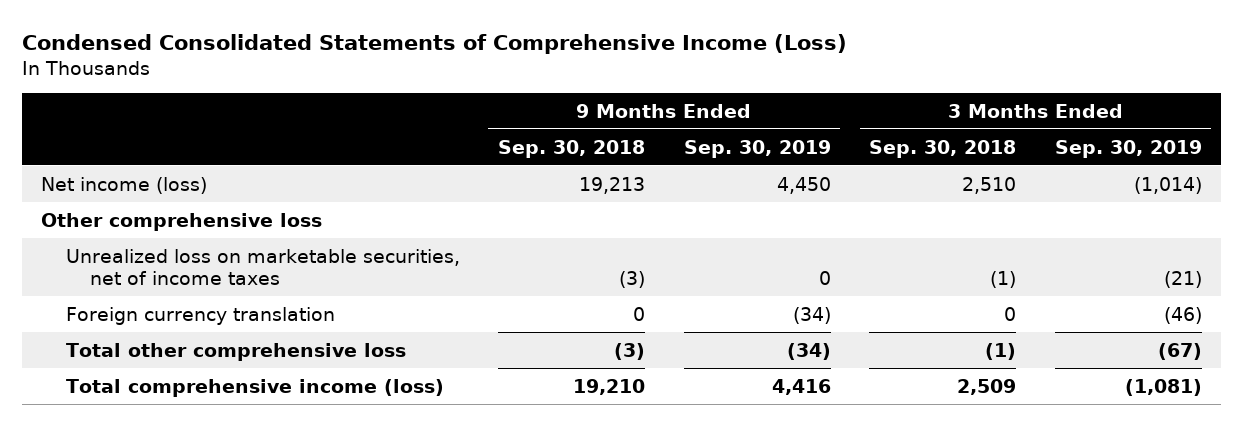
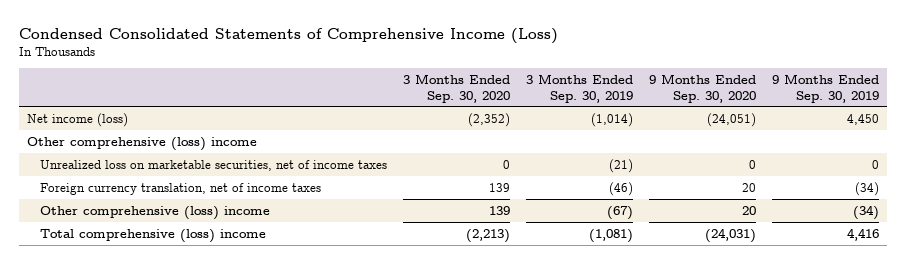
- | 9 Months Ended Sep. 30, 2018 | 9 Months Ended Sep. 30, 2019 | 3 Months Ended Sep. 30, 2018 | 3 Months Ended Sep. 30, 2019
+ | 3 Months Ended Sep. 30, 2020 | 3 Months Ended Sep. 30, 2019 | 9 Months Ended Sep. 30, 2020 | 9 Months Ended Sep. 30, 2019
- Other comprehensive loss
+ Other comprehensive (loss) income
- Foreign currency translation | 0 | (34) | 0 | (46)
- Total other comprehensive loss | (3) | (34) | (1) | (67)
- Total comprehensive income (loss) | 19,210 | 4,416 | 2,509 | (1,081)
+ Foreign currency translation, net of income taxes | 139 | (46) | 20 | (34)
+ Other comprehensive (loss) income | 139 | (67) | 20 | (34)
+ Total comprehensive (loss) income | (2,213) | (1,081) | (24,031) | 4,416

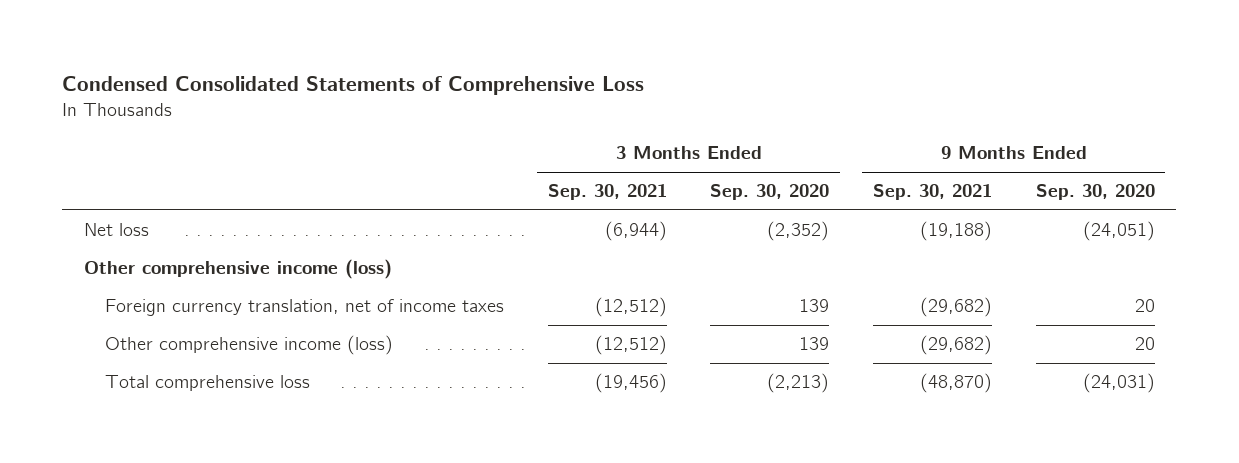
- Condensed Consolidated Statements of Comprehensive Income (Loss)
+ Condensed Consolidated Statements of Comprehensive Loss
- | 3 Months Ended Sep. 30, 2020 | 3 Months Ended Sep. 30, 2019 | 9 Months Ended Sep. 30, 2020 | 9 Months Ended Sep. 30, 2019
+ | 3 Months Ended Sep. 30, 2021 | 3 Months Ended Sep. 30, 2020 | 9 Months Ended Sep. 30, 2021 | 9 Months Ended Sep. 30, 2020
- Net income (loss) | (2,352) | (1,014) | (24,051) | 4,450
- Other comprehensive (loss) income
- Unrealized loss on marketable securities, net of income taxes | 0 | (21) | 0 | 0
+ Net loss | (6,944) | (2,352) | (19,188) | (24,051)
+ Other comprehensive income (loss)
- Other comprehensive (loss) income | 139 | (67) | 20 | (34)
- Total comprehensive (loss) income | (2,213) | (1,081) | (24,031) | 4,416
+ Other comprehensive income (loss) | (12,512) | 139 | (29,682) | 20
+ Total comprehensive loss | (19,456) | (2,213) | (48,870) | (24,031)

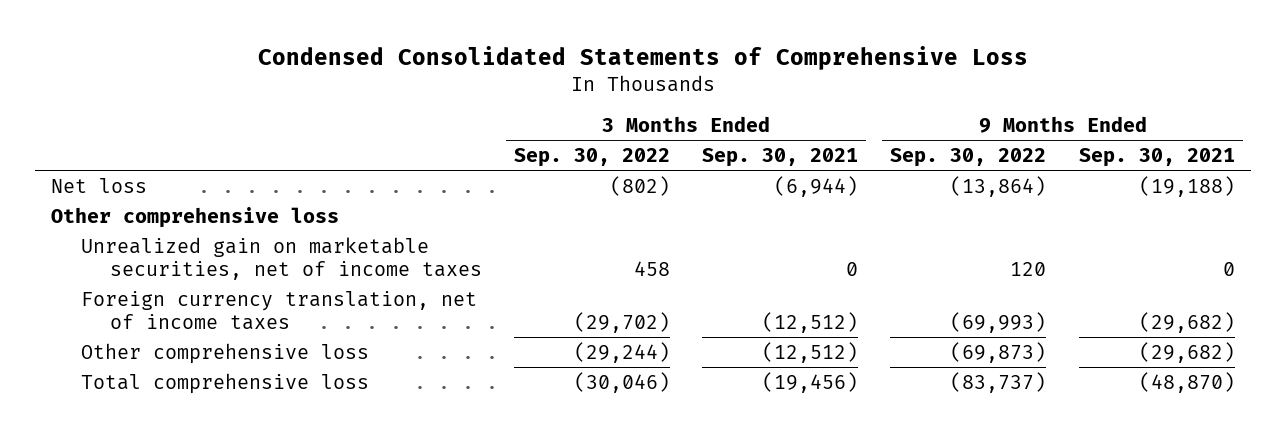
- | 3 Months Ended Sep. 30, 2021 | 3 Months Ended Sep. 30, 2020 | 9 Months Ended Sep. 30, 2021 | 9 Months Ended Sep. 30, 2020
+ | 3 Months Ended Sep. 30, 2022 | 3 Months Ended Sep. 30, 2021 | 9 Months Ended Sep. 30, 2022 | 9 Months Ended Sep. 30, 2021
- Other comprehensive income (loss)
+ Other comprehensive loss
+ Unrealized gain on marketable securities, net of income taxes | 458 | 0 | 120 | 0
- Other comprehensive income (loss) | (12,512) | 139 | (29,682) | 20
+ Other comprehensive loss | (29,244) | (12,512) | (69,873) | (29,682)

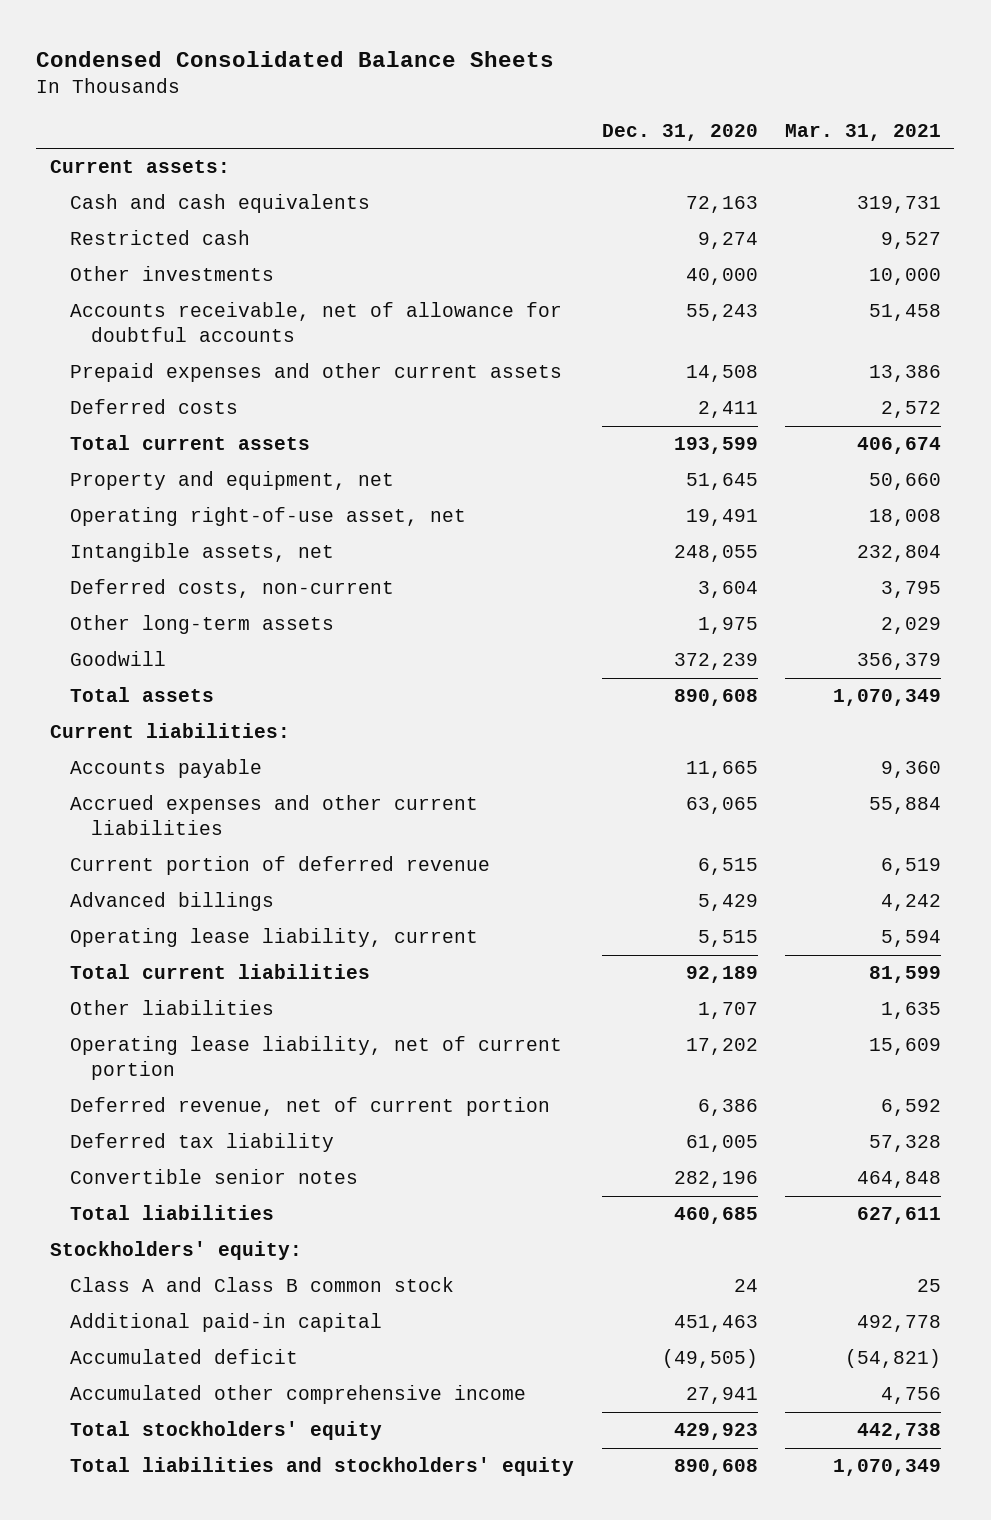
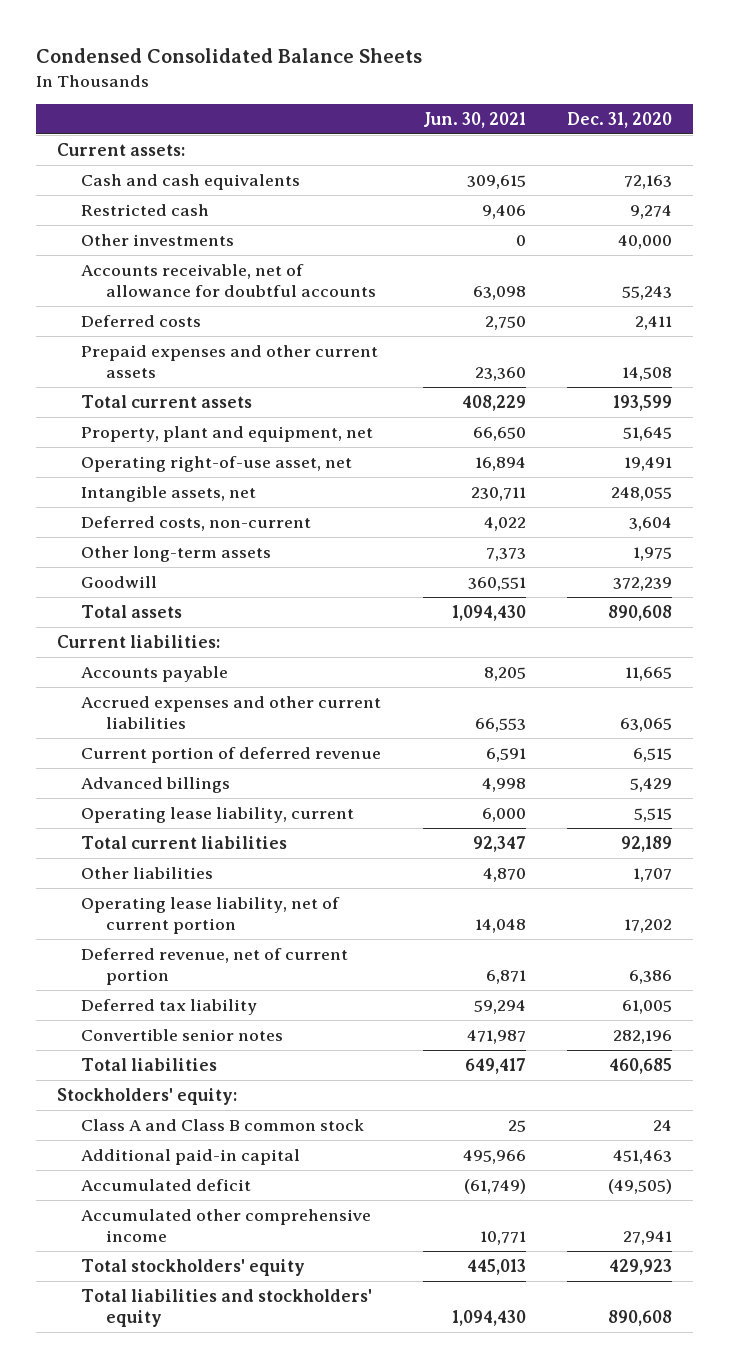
- | Dec. 31, 2020 | Mar. 31, 2021
+ | Jun. 30, 2021 | Dec. 31, 2020
moved down: Prepaid expenses and other current assets | 23,360 | 14,508
- Property and equipment, net | 51,645 | 50,660
+ Property, plant and equipment, net | 66,650 | 51,645

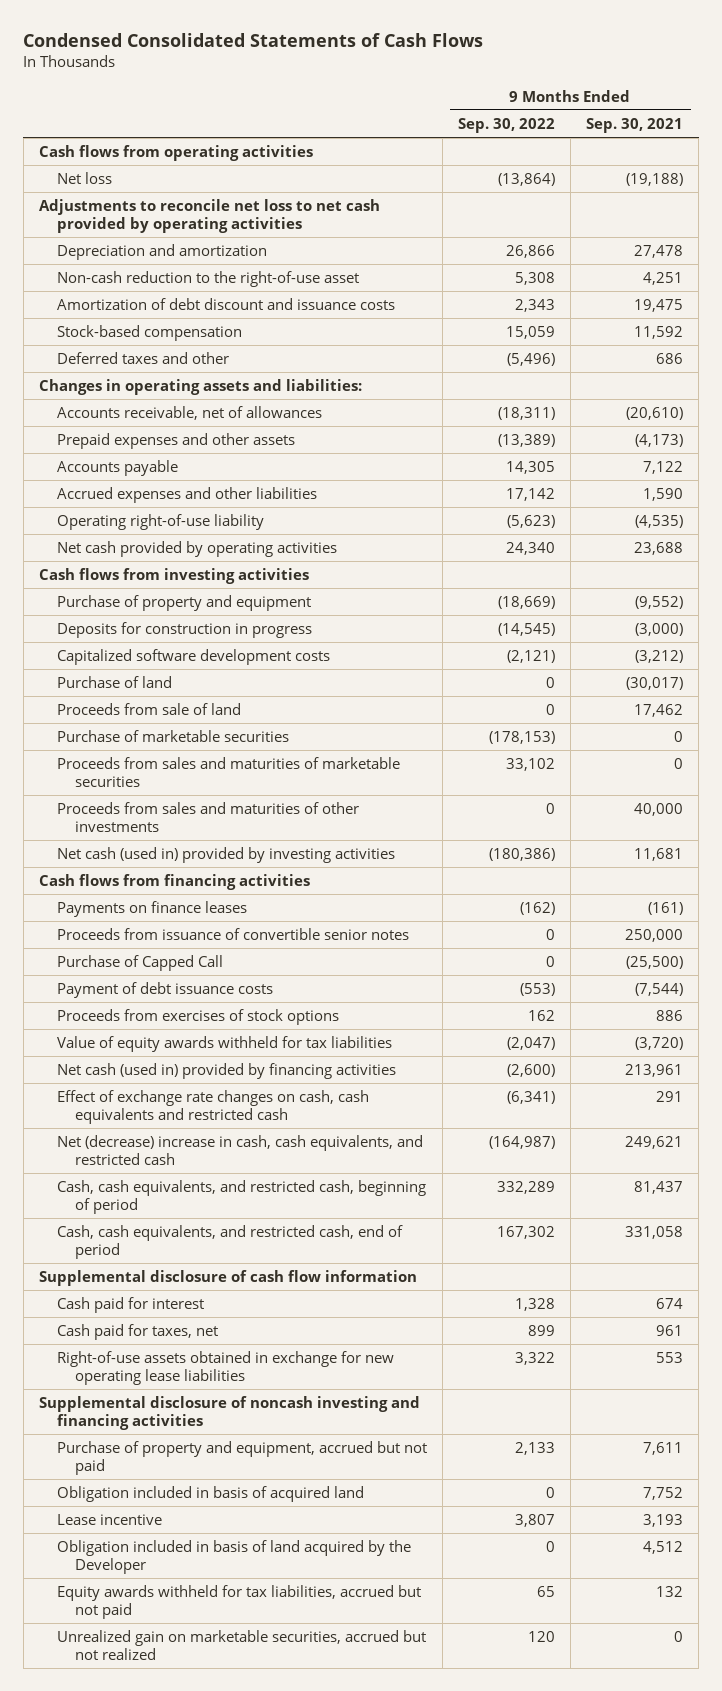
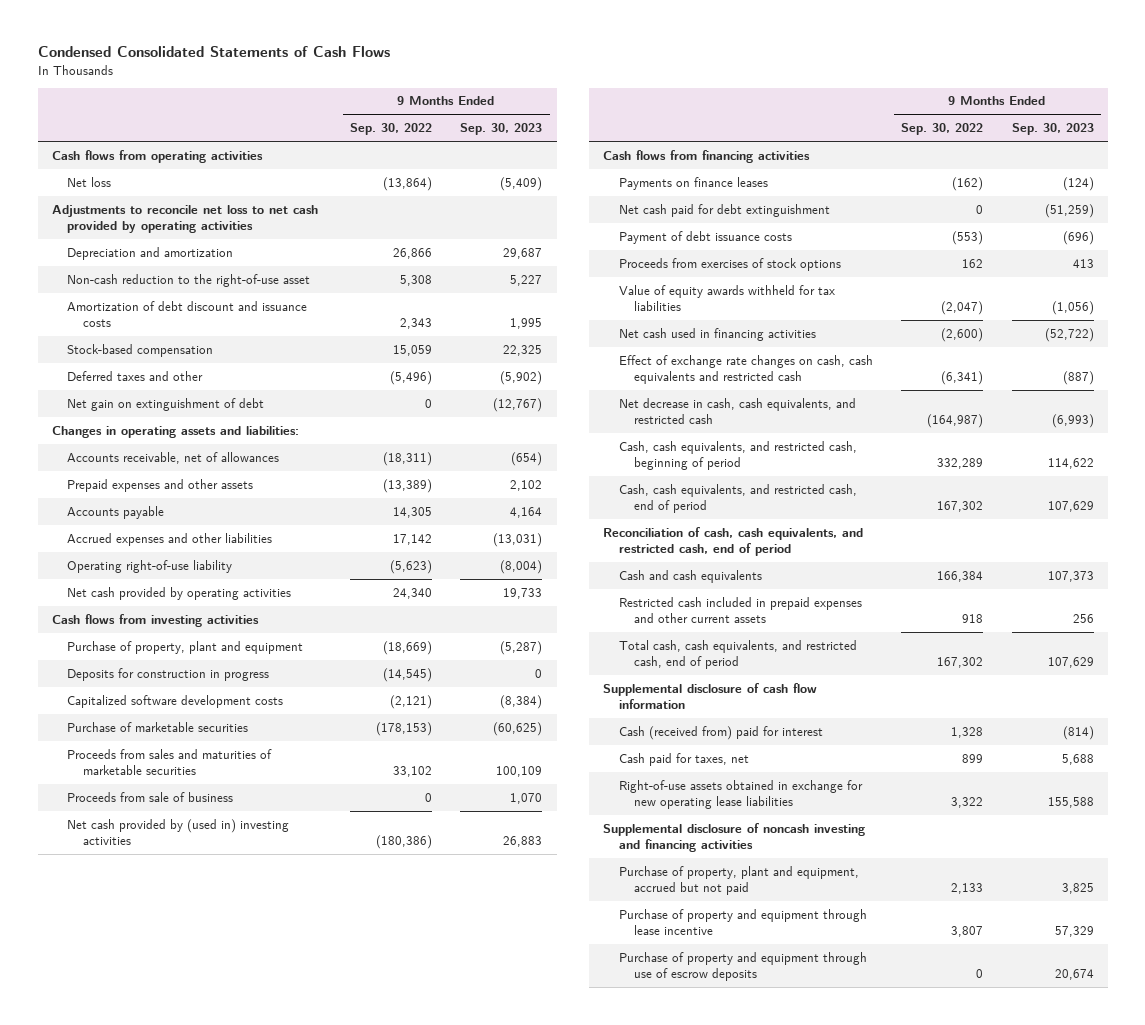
- | 9 Months Ended Sep. 30, 2022 | 9 Months Ended Sep. 30, 2021
+ | 9 Months Ended Sep. 30, 2022 | 9 Months Ended Sep. 30, 2023
+ Net gain on extinguishment of debt | 0 | (12,767)
- Purchase of property and equipment | (18,669) | (9,552)
+ Purchase of property, plant and equipment | (18,669) | (5,287)
- Purchase of land | 0 | (30,017)
- Proceeds from sale of land | 0 | 17,462
- Proceeds from sales and maturities of other investments | 0 | 40,000
- Net cash (used in) provided by investing activities | (180,386) | 11,681
+ Proceeds from sale of business | 0 | 1,070
+ Net cash provided by (used in) investing activities | (180,386) | 26,883
- Proceeds from issuance of convertible senior notes | 0 | 250,000
- Purchase of Capped Call | 0 | (25,500)
+ Net cash paid for debt extinguishment | 0 | (51,259)
- Net cash (used in) provided by financing activities | (2,600) | 213,961
+ Net cash used in financing activities | (2,600) | (52,722)
- Net (decrease) increase in cash, cash equivalents, and restricted cash | (164,987) | 249,621
+ Net decrease in cash, cash equivalents, and restricted cash | (164,987) | (6,993)
+ Reconciliation of cash, cash equivalents, and restricted cash, end of period
+ Cash and cash equivalents | 166,384 | 107,373
+ Restricted cash included in prepaid expenses and other current assets | 918 | 256
+ Total cash, cash equivalents, and restricted cash, end of period | 167,302 | 107,629
- Cash paid for interest | 1,328 | 674
+ Cash (received from) paid for interest | 1,328 | (814)
- Purchase of property and equipment, accrued but not paid | 2,133 | 7,611
- Obligation included in basis of acquired land | 0 | 7,752
- Lease incentive | 3,807 | 3,193
- Obligation included in basis of land acquired by the Developer | 0 | 4,512
- Equity awards withheld for tax liabilities, accrued but not paid | 65 | 132
- Unrealized gain on marketable securities, accrued but not realized | 120 | 0
+ Purchase of property, plant and equipment, accrued but not paid | 2,133 | 3,825
+ Purchase of property and equipment through lease incentive | 3,807 | 57,329
+ Purchase of property and equipment through use of escrow deposits | 0 | 20,674

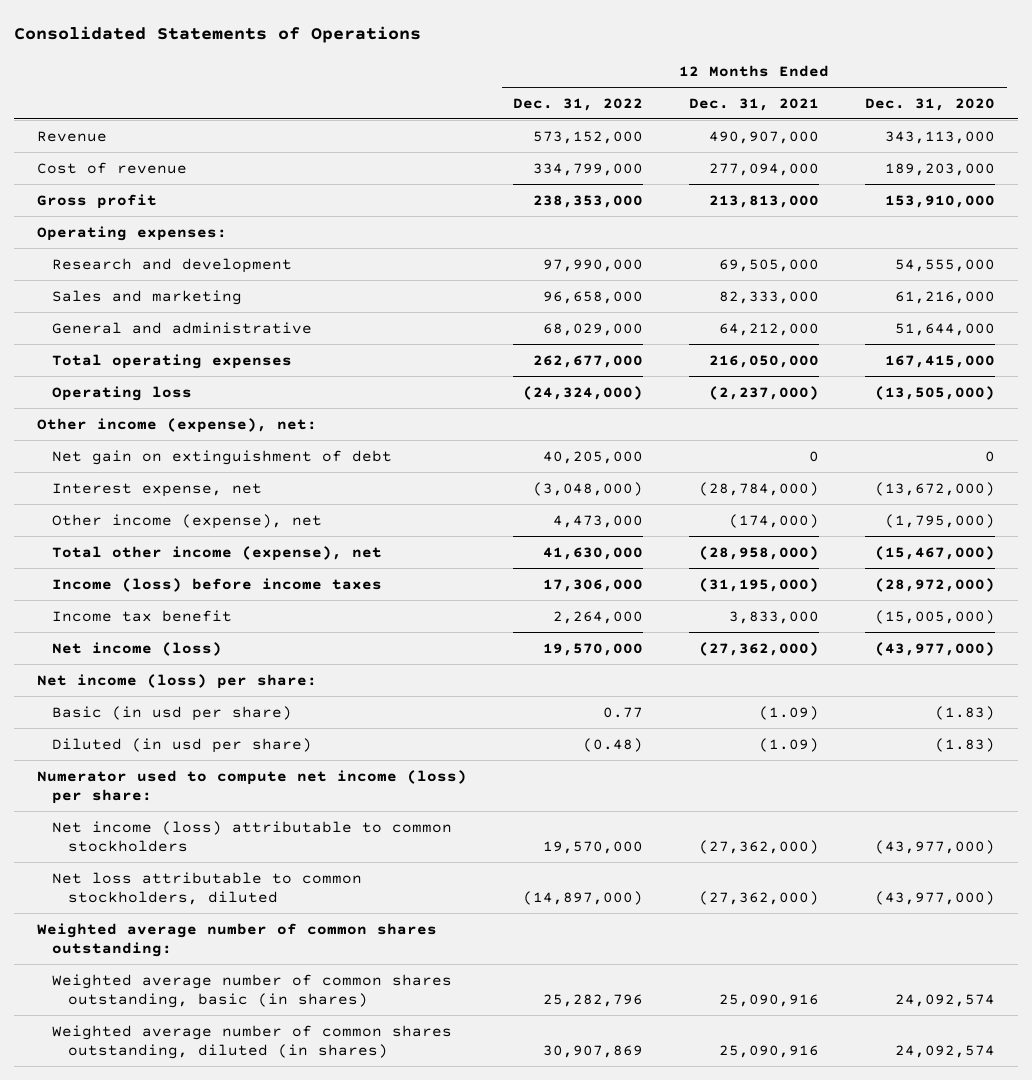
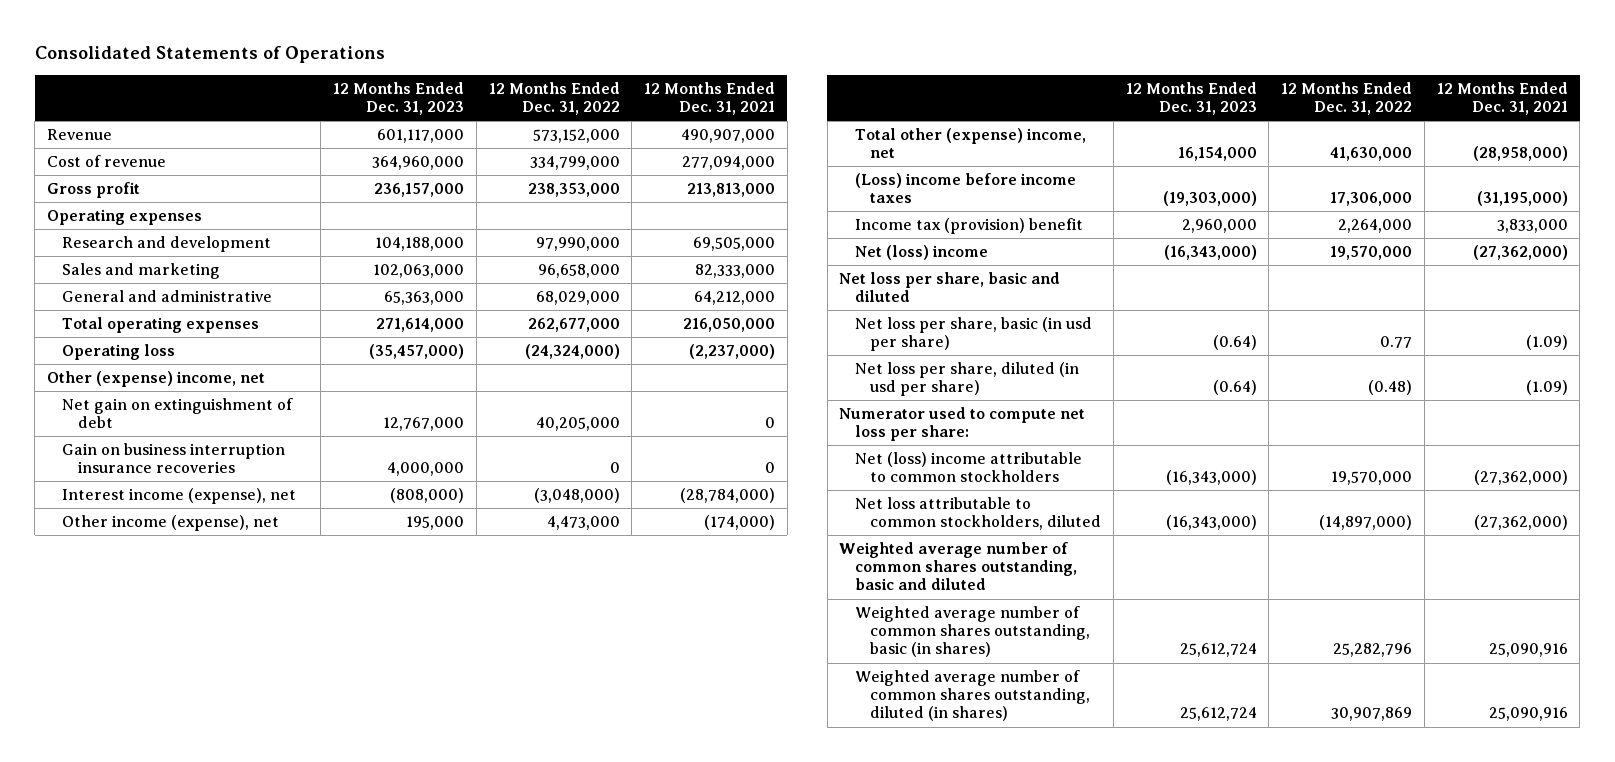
- | 12 Months Ended Dec. 31, 2022 | 12 Months Ended Dec. 31, 2021 | 12 Months Ended Dec. 31, 2020
+ | 12 Months Ended Dec. 31, 2023 | 12 Months Ended Dec. 31, 2022 | 12 Months Ended Dec. 31, 2021
- Operating expenses:
+ Operating expenses
- Other income (expense), net:
+ Other (expense) income, net
- Interest expense, net | (3,048,000) | (28,784,000) | (13,672,000)
+ Gain on business interruption insurance recoveries | 4,000,000 | 0 | 0
+ Interest income (expense), net | (808,000) | (3,048,000) | (28,784,000)
- Total other income (expense), net | 41,630,000 | (28,958,000) | (15,467,000)
- Income (loss) before income taxes | 17,306,000 | (31,195,000) | (28,972,000)
- Income tax benefit | 2,264,000 | 3,833,000 | (15,005,000)
- Net income (loss) | 19,570,000 | (27,362,000) | (43,977,000)
- Net income (loss) per share:
- Basic (in usd per share) | 0.77 | (1.09) | (1.83)
- Diluted (in usd per share) | (0.48) | (1.09) | (1.83)
- Numerator used to compute net income (loss) per share:
- Net income (loss) attributable to common stockholders | 19,570,000 | (27,362,000) | (43,977,000)
+ Total other (expense) income, net | 16,154,000 | 41,630,000 | (28,958,000)
+ (Loss) income before income taxes | (19,303,000) | 17,306,000 | (31,195,000)
+ Income tax (provision) benefit | 2,960,000 | 2,264,000 | 3,833,000
+ Net (loss) income | (16,343,000) | 19,570,000 | (27,362,000)
+ Net loss per share, basic and diluted
+ Net loss per share, basic (in usd per share) | (0.64) | 0.77 | (1.09)
+ Net loss per share, diluted (in usd per share) | (0.64) | (0.48) | (1.09)
+ Numerator used to compute net loss per share:
+ Net (loss) income attributable to common stockholders | (16,343,000) | 19,570,000 | (27,362,000)
- Weighted average number of common shares outstanding:
+ Weighted average number of common shares outstanding, basic and diluted

